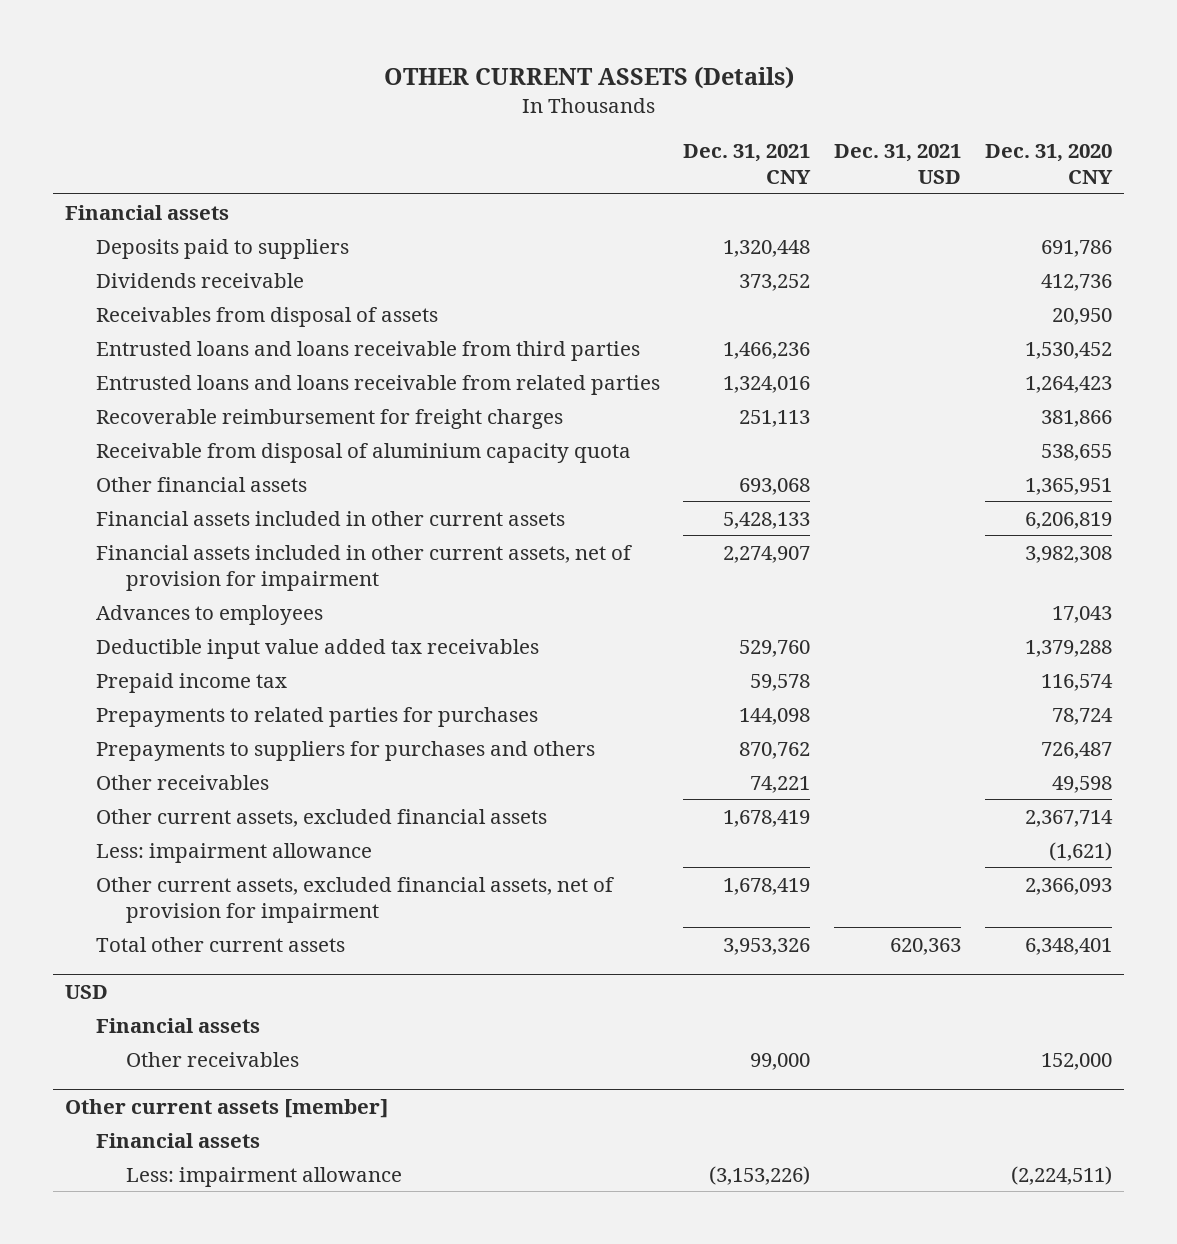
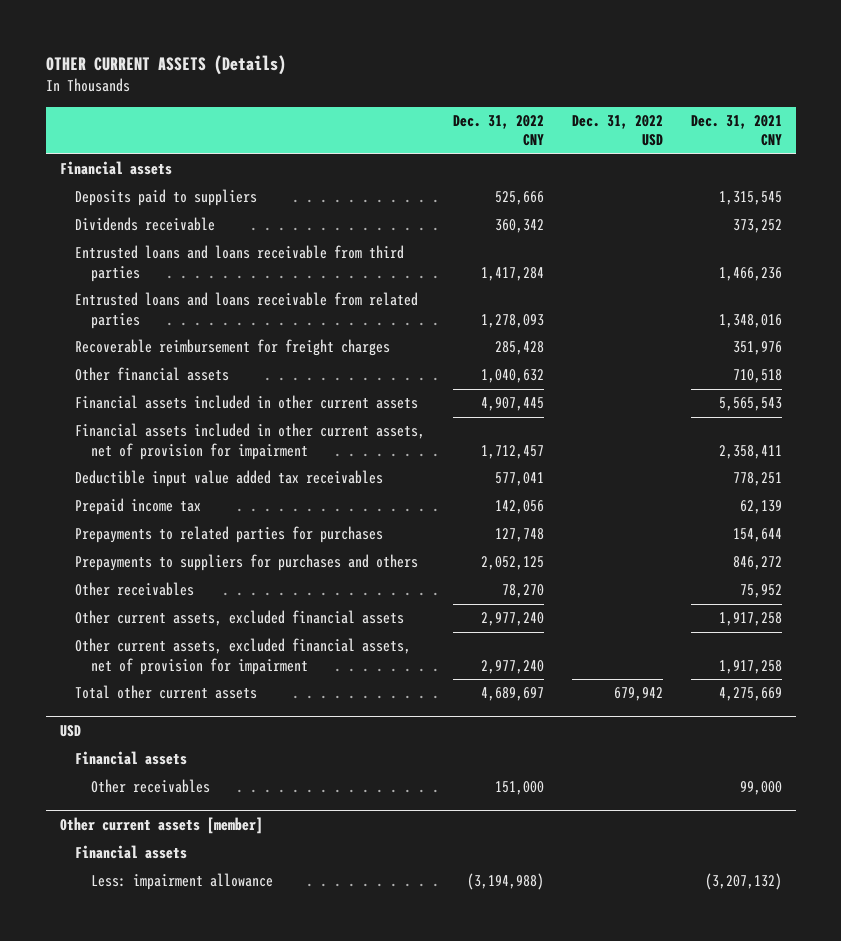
- | Dec. 31, 2021 CNY | Dec. 31, 2021 USD | Dec. 31, 2020 CNY
+ | Dec. 31, 2022 CNY | Dec. 31, 2022 USD | Dec. 31, 2021 CNY
- Deposits paid to suppliers | 1,320,448 | | 691,786
+ Deposits paid to suppliers | 525,666 | | 1,315,545
- Receivables from disposal of assets | | | 20,950
- Entrusted loans and loans receivable from related parties | 1,324,016 | | 1,264,423
- Recoverable reimbursement for freight charges | 251,113 | | 381,866
- Receivable from disposal of aluminium capacity quota | | | 538,655
- Other financial assets | 693,068 | | 1,365,951
- Financial assets included in other current assets | 5,428,133 | | 6,206,819
- Financial assets included in other current assets, net of provision for impairment | 2,274,907 | | 3,982,308
- Advances to employees | | | 17,043
- Deductible input value added tax receivables | 529,760 | | 1,379,288
- Prepaid income tax | 59,578 | | 116,574
- Prepayments to related parties for purchases | 144,098 | | 78,724
- Prepayments to suppliers for purchases and others | 870,762 | | 726,487
- Other receivables | 74,221 | | 49,598
- Other current assets, excluded financial assets | 1,678,419 | | 2,367,714
- Less: impairment allowance | | | (1,621)
- Other current assets, excluded financial assets, net of provision for impairment | 1,678,419 | | 2,366,093
- Total other current assets | 3,953,326 | 620,363 | 6,348,401
+ Entrusted loans and loans receivable from related parties | 1,278,093 | | 1,348,016
+ Recoverable reimbursement for freight charges | 285,428 | | 351,976
+ Other financial assets | 1,040,632 | | 710,518
+ Financial assets included in other current assets | 4,907,445 | | 5,565,543
+ Financial assets included in other current assets, net of provision for impairment | 1,712,457 | | 2,358,411
+ Deductible input value added tax receivables | 577,041 | | 778,251
+ Prepaid income tax | 142,056 | | 62,139
+ Prepayments to related parties for purchases | 127,748 | | 154,644
+ Prepayments to suppliers for purchases and others | 2,052,125 | | 846,272
+ Other receivables | 78,270 | | 75,952
+ Other current assets, excluded financial assets | 2,977,240 | | 1,917,258
+ Other current assets, excluded financial assets, net of provision for impairment | 2,977,240 | | 1,917,258
+ Total other current assets | 4,689,697 | 679,942 | 4,275,669
@ Other current assets [member]
- Less: impairment allowance | (3,153,226) | | (2,224,511)
+ Less: impairment allowance | (3,194,988) | | (3,207,132)

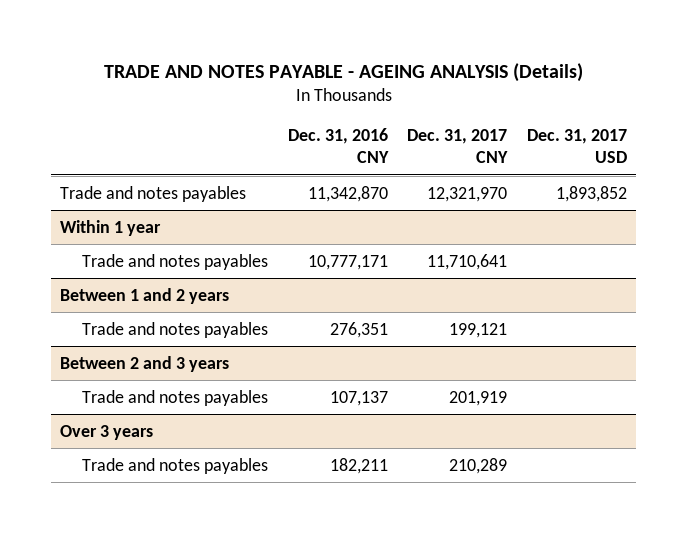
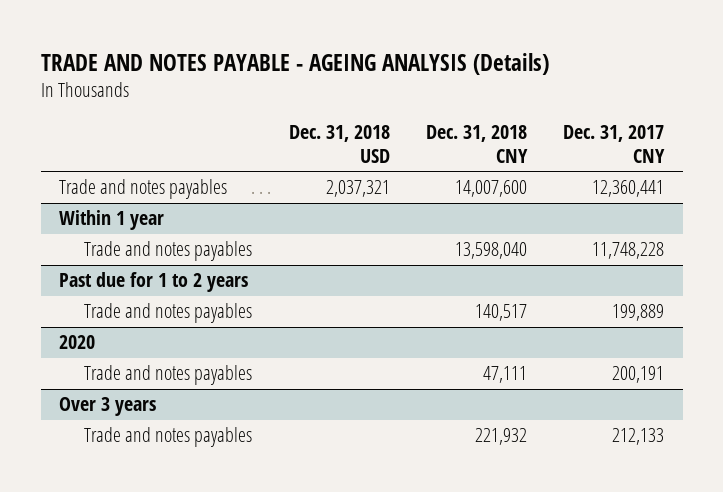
- | Dec. 31, 2016 CNY | Dec. 31, 2017 CNY | Dec. 31, 2017 USD
+ | Dec. 31, 2018 USD | Dec. 31, 2018 CNY | Dec. 31, 2017 CNY
- Trade and notes payables | 11,342,870 | 12,321,970 | 1,893,852
+ Trade and notes payables | 2,037,321 | 14,007,600 | 12,360,441
@ Within 1 year
- Trade and notes payables | 10,777,171 | 11,710,641 |
- Between 1 and 2 years
- Trade and notes payables | 276,351 | 199,121 |
- Between 2 and 3 years
- Trade and notes payables | 107,137 | 201,919 |
@ Within 1 year
+ Trade and notes payables | | 13,598,040 | 11,748,228
+ Past due for 1 to 2 years
+ Trade and notes payables | | 140,517 | 199,889
+ 2020
+ Trade and notes payables | | 47,111 | 200,191
@ Over 3 years
- Trade and notes payables | 182,211 | 210,289 |
+ Trade and notes payables | | 221,932 | 212,133

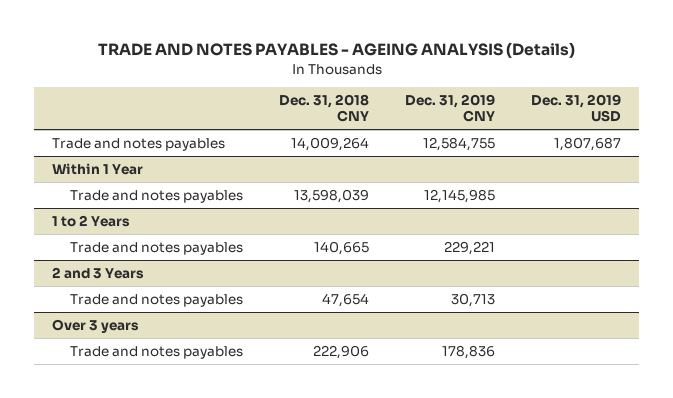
- TRADE AND NOTES PAYABLE - AGEING ANALYSIS (Details)
+ TRADE AND NOTES PAYABLES - AGEING ANALYSIS (Details)
- | Dec. 31, 2018 USD | Dec. 31, 2018 CNY | Dec. 31, 2017 CNY
+ | Dec. 31, 2018 CNY | Dec. 31, 2019 CNY | Dec. 31, 2019 USD
- Trade and notes payables | 2,037,321 | 14,007,600 | 12,360,441
- Within 1 year
- Trade and notes payables | | 13,598,040 | 11,748,228
- Past due for 1 to 2 years
- Trade and notes payables | | 140,517 | 199,889
- 2020
- Trade and notes payables | | 47,111 | 200,191
+ Trade and notes payables | 14,009,264 | 12,584,755 | 1,807,687
+ Within 1 Year
+ Trade and notes payables | 13,598,039 | 12,145,985 |
+ 1 to 2 Years
+ Trade and notes payables | 140,665 | 229,221 |
+ 2 and 3 Years
+ Trade and notes payables | 47,654 | 30,713 |
@ Over 3 years
- Trade and notes payables | | 221,932 | 212,133
+ Trade and notes payables | 222,906 | 178,836 |

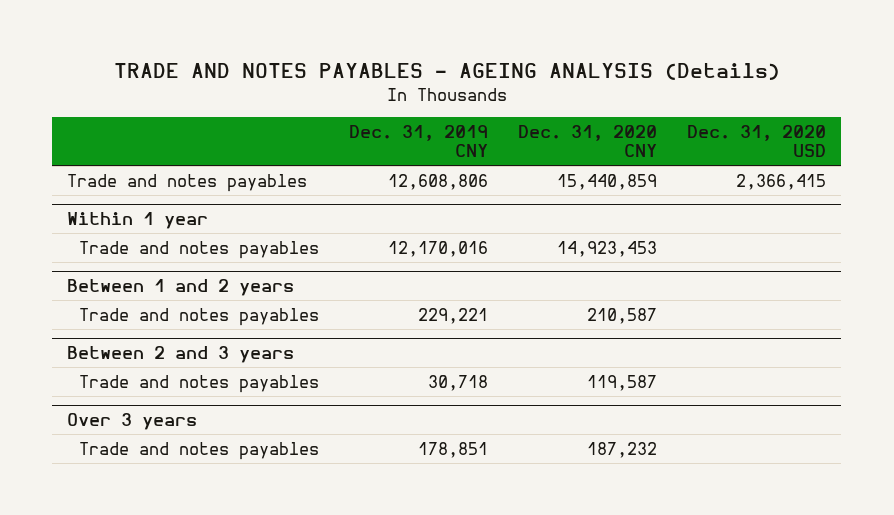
- | Dec. 31, 2018 CNY | Dec. 31, 2019 CNY | Dec. 31, 2019 USD
+ | Dec. 31, 2019 CNY | Dec. 31, 2020 CNY | Dec. 31, 2020 USD
- Trade and notes payables | 14,009,264 | 12,584,755 | 1,807,687
- Within 1 Year
- Trade and notes payables | 13,598,039 | 12,145,985 |
- 1 to 2 Years
+ Trade and notes payables | 12,608,806 | 15,440,859 | 2,366,415
+ Within 1 year
+ Trade and notes payables | 12,170,016 | 14,923,453 |
+ Between 1 and 2 years
- 2 and 3 Years
- Trade and notes payables | 47,654 | 30,713 |
+ Between 2 and 3 years
+ Trade and notes payables | 30,718 | 119,587 |
@ Over 3 years
- Trade and notes payables | 222,906 | 178,836 |
+ Trade and notes payables | 178,851 | 187,232 |

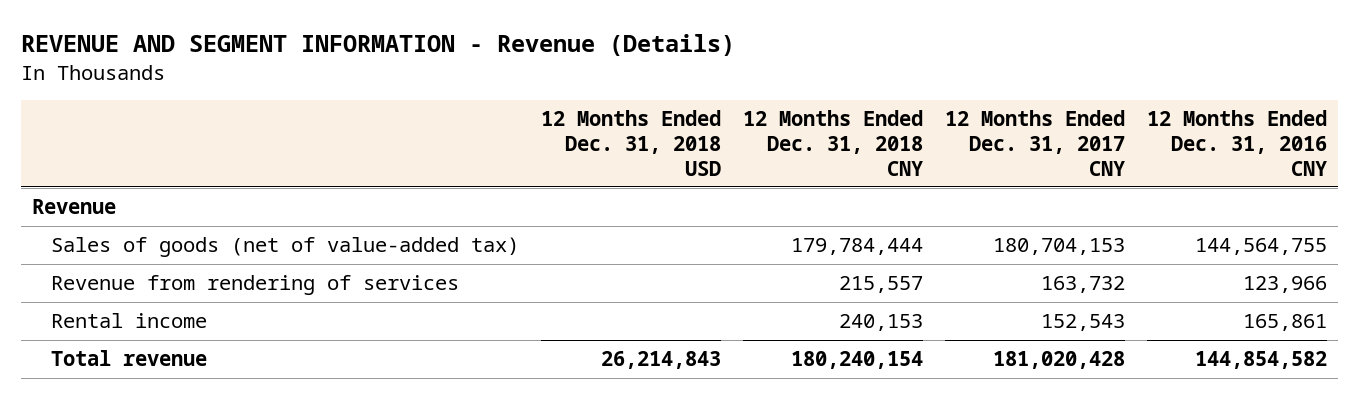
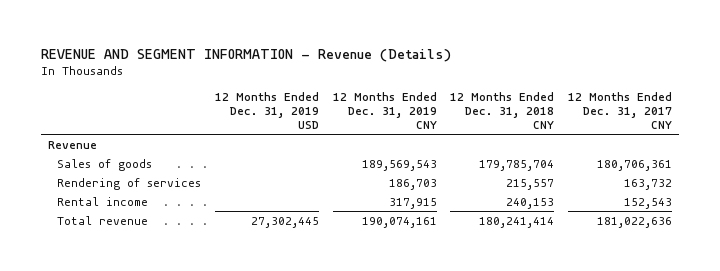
- | 12 Months Ended Dec. 31, 2018 USD | 12 Months Ended Dec. 31, 2018 CNY | 12 Months Ended Dec. 31, 2017 CNY | 12 Months Ended Dec. 31, 2016 CNY
+ | 12 Months Ended Dec. 31, 2019 USD | 12 Months Ended Dec. 31, 2019 CNY | 12 Months Ended Dec. 31, 2018 CNY | 12 Months Ended Dec. 31, 2017 CNY
- Sales of goods (net of value-added tax) | | 179,784,444 | 180,704,153 | 144,564,755
- Revenue from rendering of services | | 215,557 | 163,732 | 123,966
+ Sales of goods | | 189,569,543 | 179,785,704 | 180,706,361
+ Rendering of services | | 186,703 | 215,557 | 163,732
- Total revenue | 26,214,843 | 180,240,154 | 181,020,428 | 144,854,582
+ Total revenue | 27,302,445 | 190,074,161 | 180,241,414 | 181,022,636

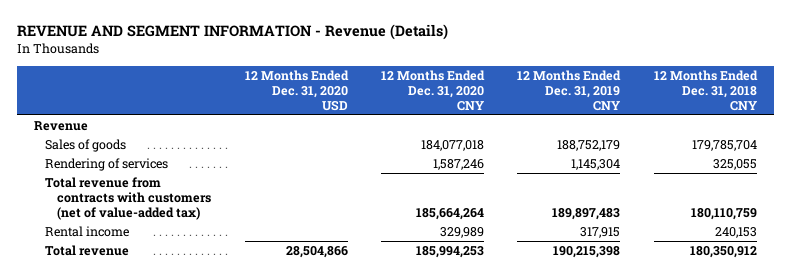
- | 12 Months Ended Dec. 31, 2019 USD | 12 Months Ended Dec. 31, 2019 CNY | 12 Months Ended Dec. 31, 2018 CNY | 12 Months Ended Dec. 31, 2017 CNY
+ | 12 Months Ended Dec. 31, 2020 USD | 12 Months Ended Dec. 31, 2020 CNY | 12 Months Ended Dec. 31, 2019 CNY | 12 Months Ended Dec. 31, 2018 CNY
- Sales of goods | | 189,569,543 | 179,785,704 | 180,706,361
- Rendering of services | | 186,703 | 215,557 | 163,732
+ Sales of goods | | 184,077,018 | 188,752,179 | 179,785,704
+ Rendering of services | | 1,587,246 | 1,145,304 | 325,055
+ Total revenue from contracts with customers (net of value-added tax) | | 185,664,264 | 189,897,483 | 180,110,759
- Total revenue | 27,302,445 | 190,074,161 | 180,241,414 | 181,022,636
+ Total revenue | 28,504,866 | 185,994,253 | 190,215,398 | 180,350,912

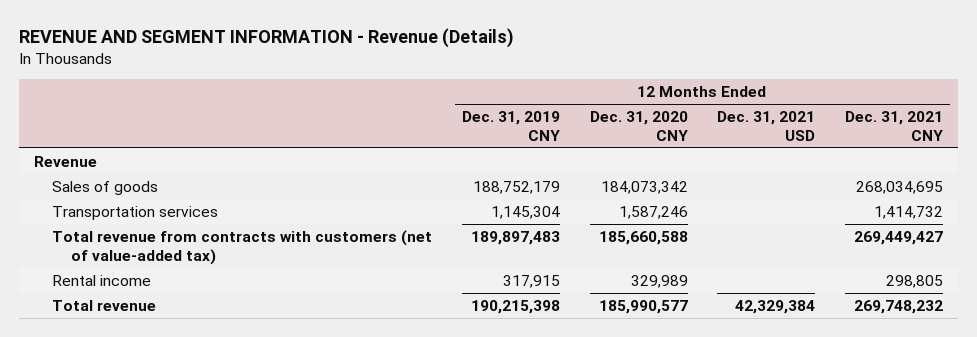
- | 12 Months Ended Dec. 31, 2020 USD | 12 Months Ended Dec. 31, 2020 CNY | 12 Months Ended Dec. 31, 2019 CNY | 12 Months Ended Dec. 31, 2018 CNY
+ | 12 Months Ended Dec. 31, 2019 CNY | 12 Months Ended Dec. 31, 2020 CNY | 12 Months Ended Dec. 31, 2021 USD | 12 Months Ended Dec. 31, 2021 CNY
- Sales of goods | | 184,077,018 | 188,752,179 | 179,785,704
- Rendering of services | | 1,587,246 | 1,145,304 | 325,055
- Total revenue from contracts with customers (net of value-added tax) | | 185,664,264 | 189,897,483 | 180,110,759
+ Sales of goods | 188,752,179 | 184,073,342 | | 268,034,695
+ Transportation services | 1,145,304 | 1,587,246 | | 1,414,732
+ Total revenue from contracts with customers (net of value-added tax) | 189,897,483 | 185,660,588 | | 269,449,427
- Total revenue | 28,504,866 | 185,994,253 | 190,215,398 | 180,350,912
+ Total revenue | 190,215,398 | 185,990,577 | 42,329,384 | 269,748,232

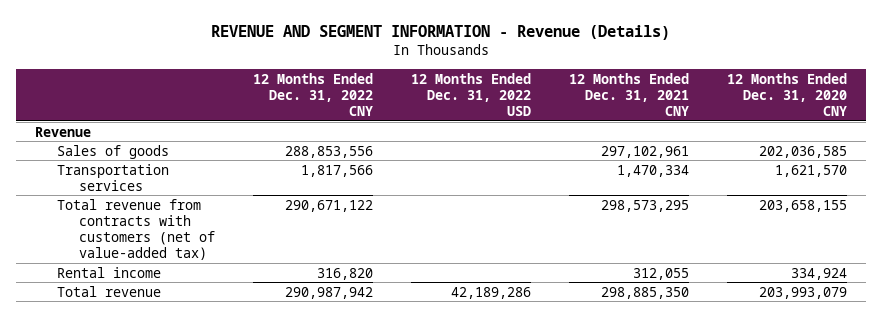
- | 12 Months Ended Dec. 31, 2019 CNY | 12 Months Ended Dec. 31, 2020 CNY | 12 Months Ended Dec. 31, 2021 USD | 12 Months Ended Dec. 31, 2021 CNY
+ | 12 Months Ended Dec. 31, 2022 CNY | 12 Months Ended Dec. 31, 2022 USD | 12 Months Ended Dec. 31, 2021 CNY | 12 Months Ended Dec. 31, 2020 CNY
- Sales of goods | 188,752,179 | 184,073,342 | | 268,034,695
- Transportation services | 1,145,304 | 1,587,246 | | 1,414,732
- Total revenue from contracts with customers (net of value-added tax) | 189,897,483 | 185,660,588 | | 269,449,427
- Rental income | 317,915 | 329,989 | | 298,805
- Total revenue | 190,215,398 | 185,990,577 | 42,329,384 | 269,748,232
+ Sales of goods | 288,853,556 | | 297,102,961 | 202,036,585
+ Transportation services | 1,817,566 | | 1,470,334 | 1,621,570
+ Total revenue from contracts with customers (net of value-added tax) | 290,671,122 | | 298,573,295 | 203,658,155
+ Rental income | 316,820 | | 312,055 | 334,924
+ Total revenue | 290,987,942 | 42,189,286 | 298,885,350 | 203,993,079

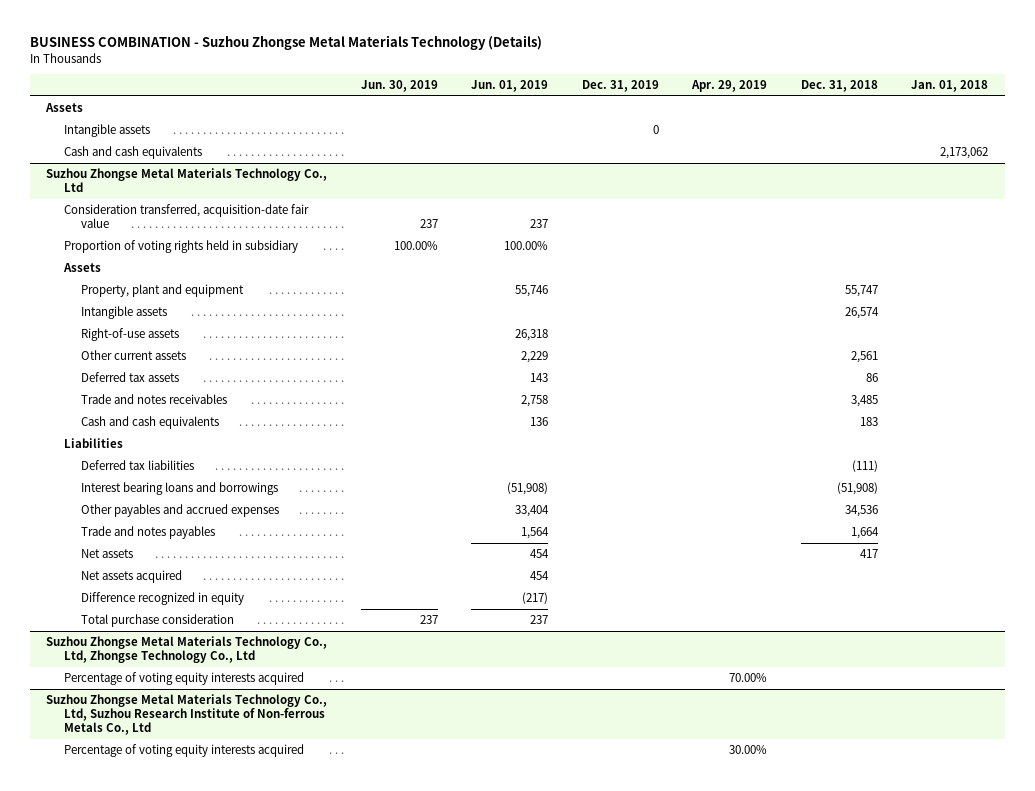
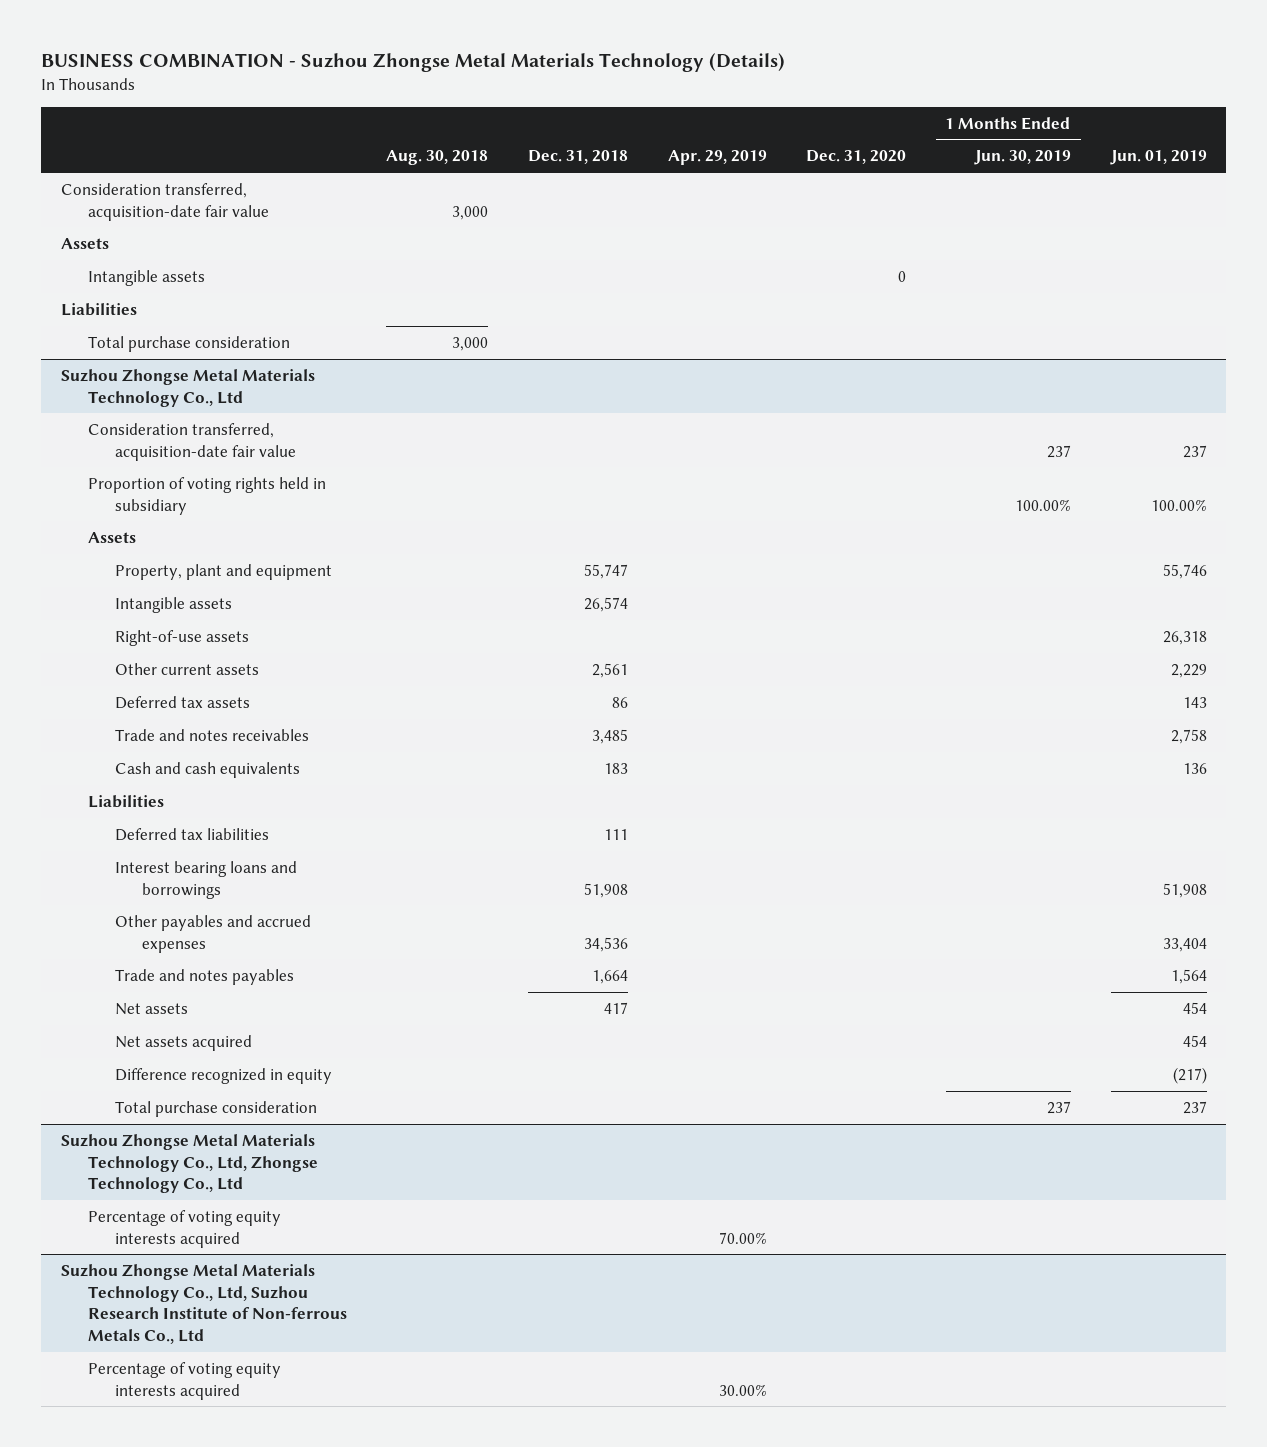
- | Jun. 30, 2019 | Jun. 01, 2019 | Dec. 31, 2019 | Apr. 29, 2019 | Dec. 31, 2018 | Jan. 01, 2018
+ | Aug. 30, 2018 | Dec. 31, 2018 | Apr. 29, 2019 | Dec. 31, 2020 | 1 Months Ended Jun. 30, 2019 | Jun. 01, 2019
+ Consideration transferred, acquisition-date fair value | 3,000 | | | | |
- Cash and cash equivalents | | | | | | 2,173,062
+ Liabilities
+ Total purchase consideration | 3,000 | | | | |
@ Suzhou Zhongse Metal Materials Technology Co., Ltd
- Deferred tax liabilities | | | | | (111) |
- Interest bearing loans and borrowings | | (51,908) | | | (51,908) |
+ Deferred tax liabilities | | 111 | | | |
+ Interest bearing loans and borrowings | | 51,908 | | | | 51,908

